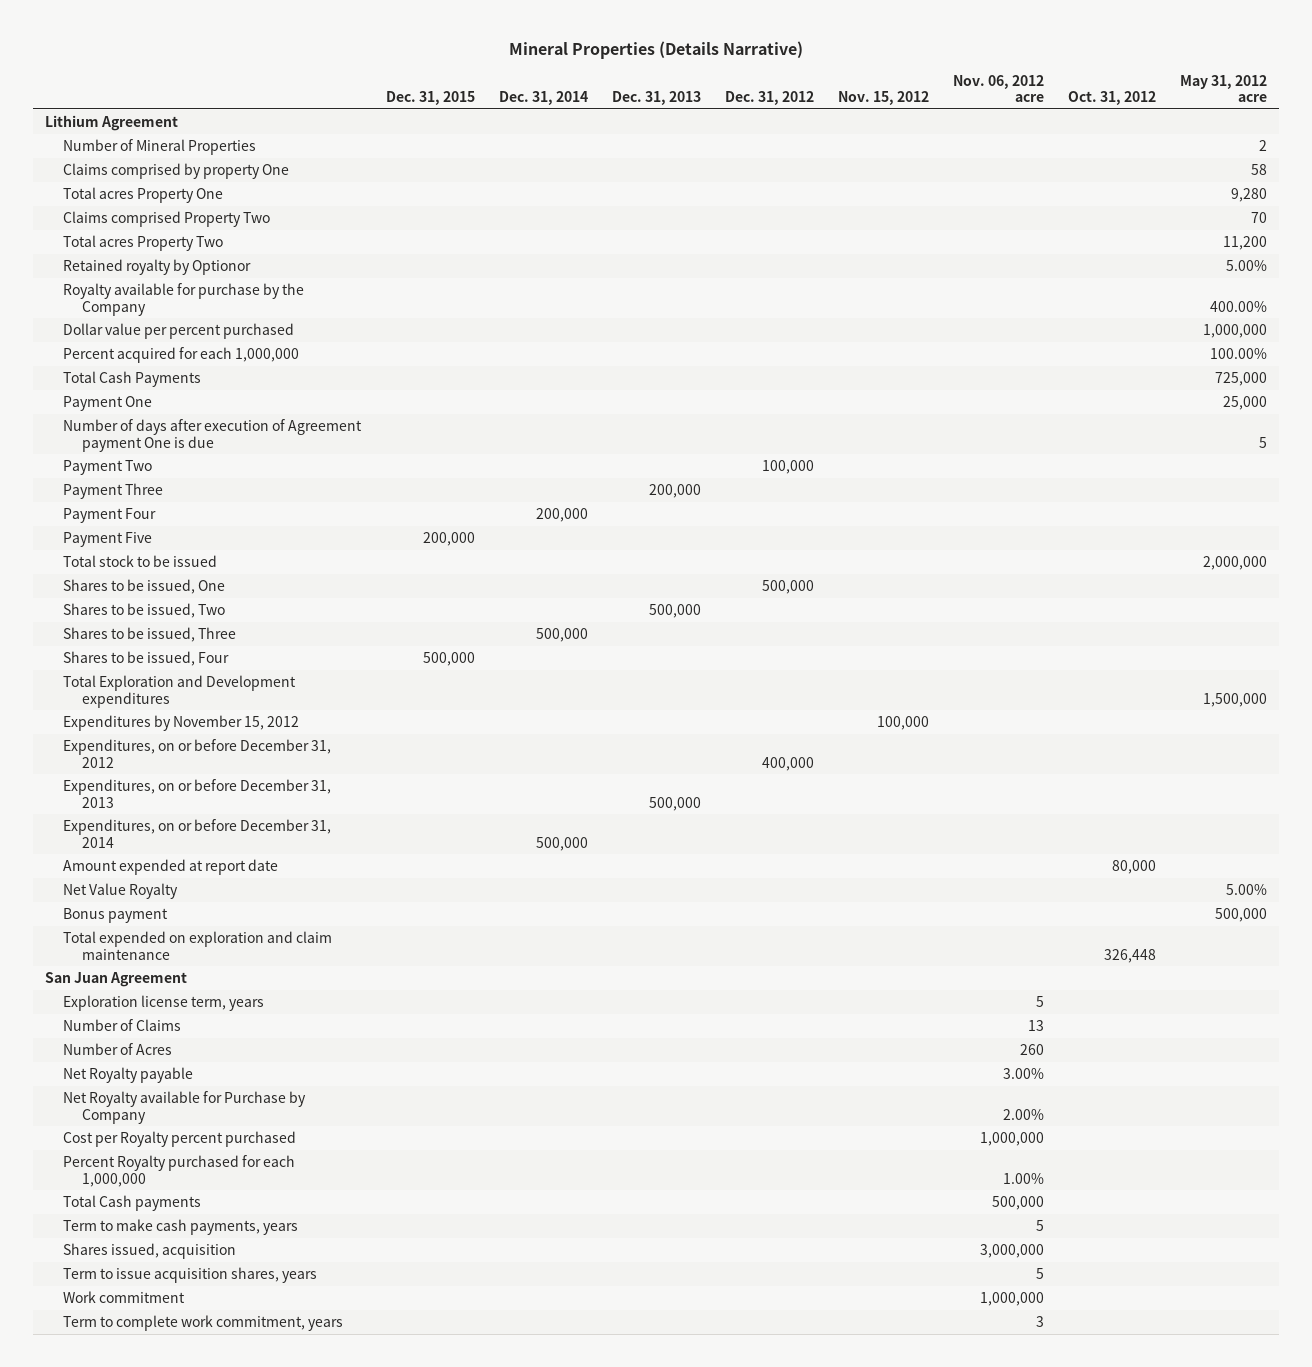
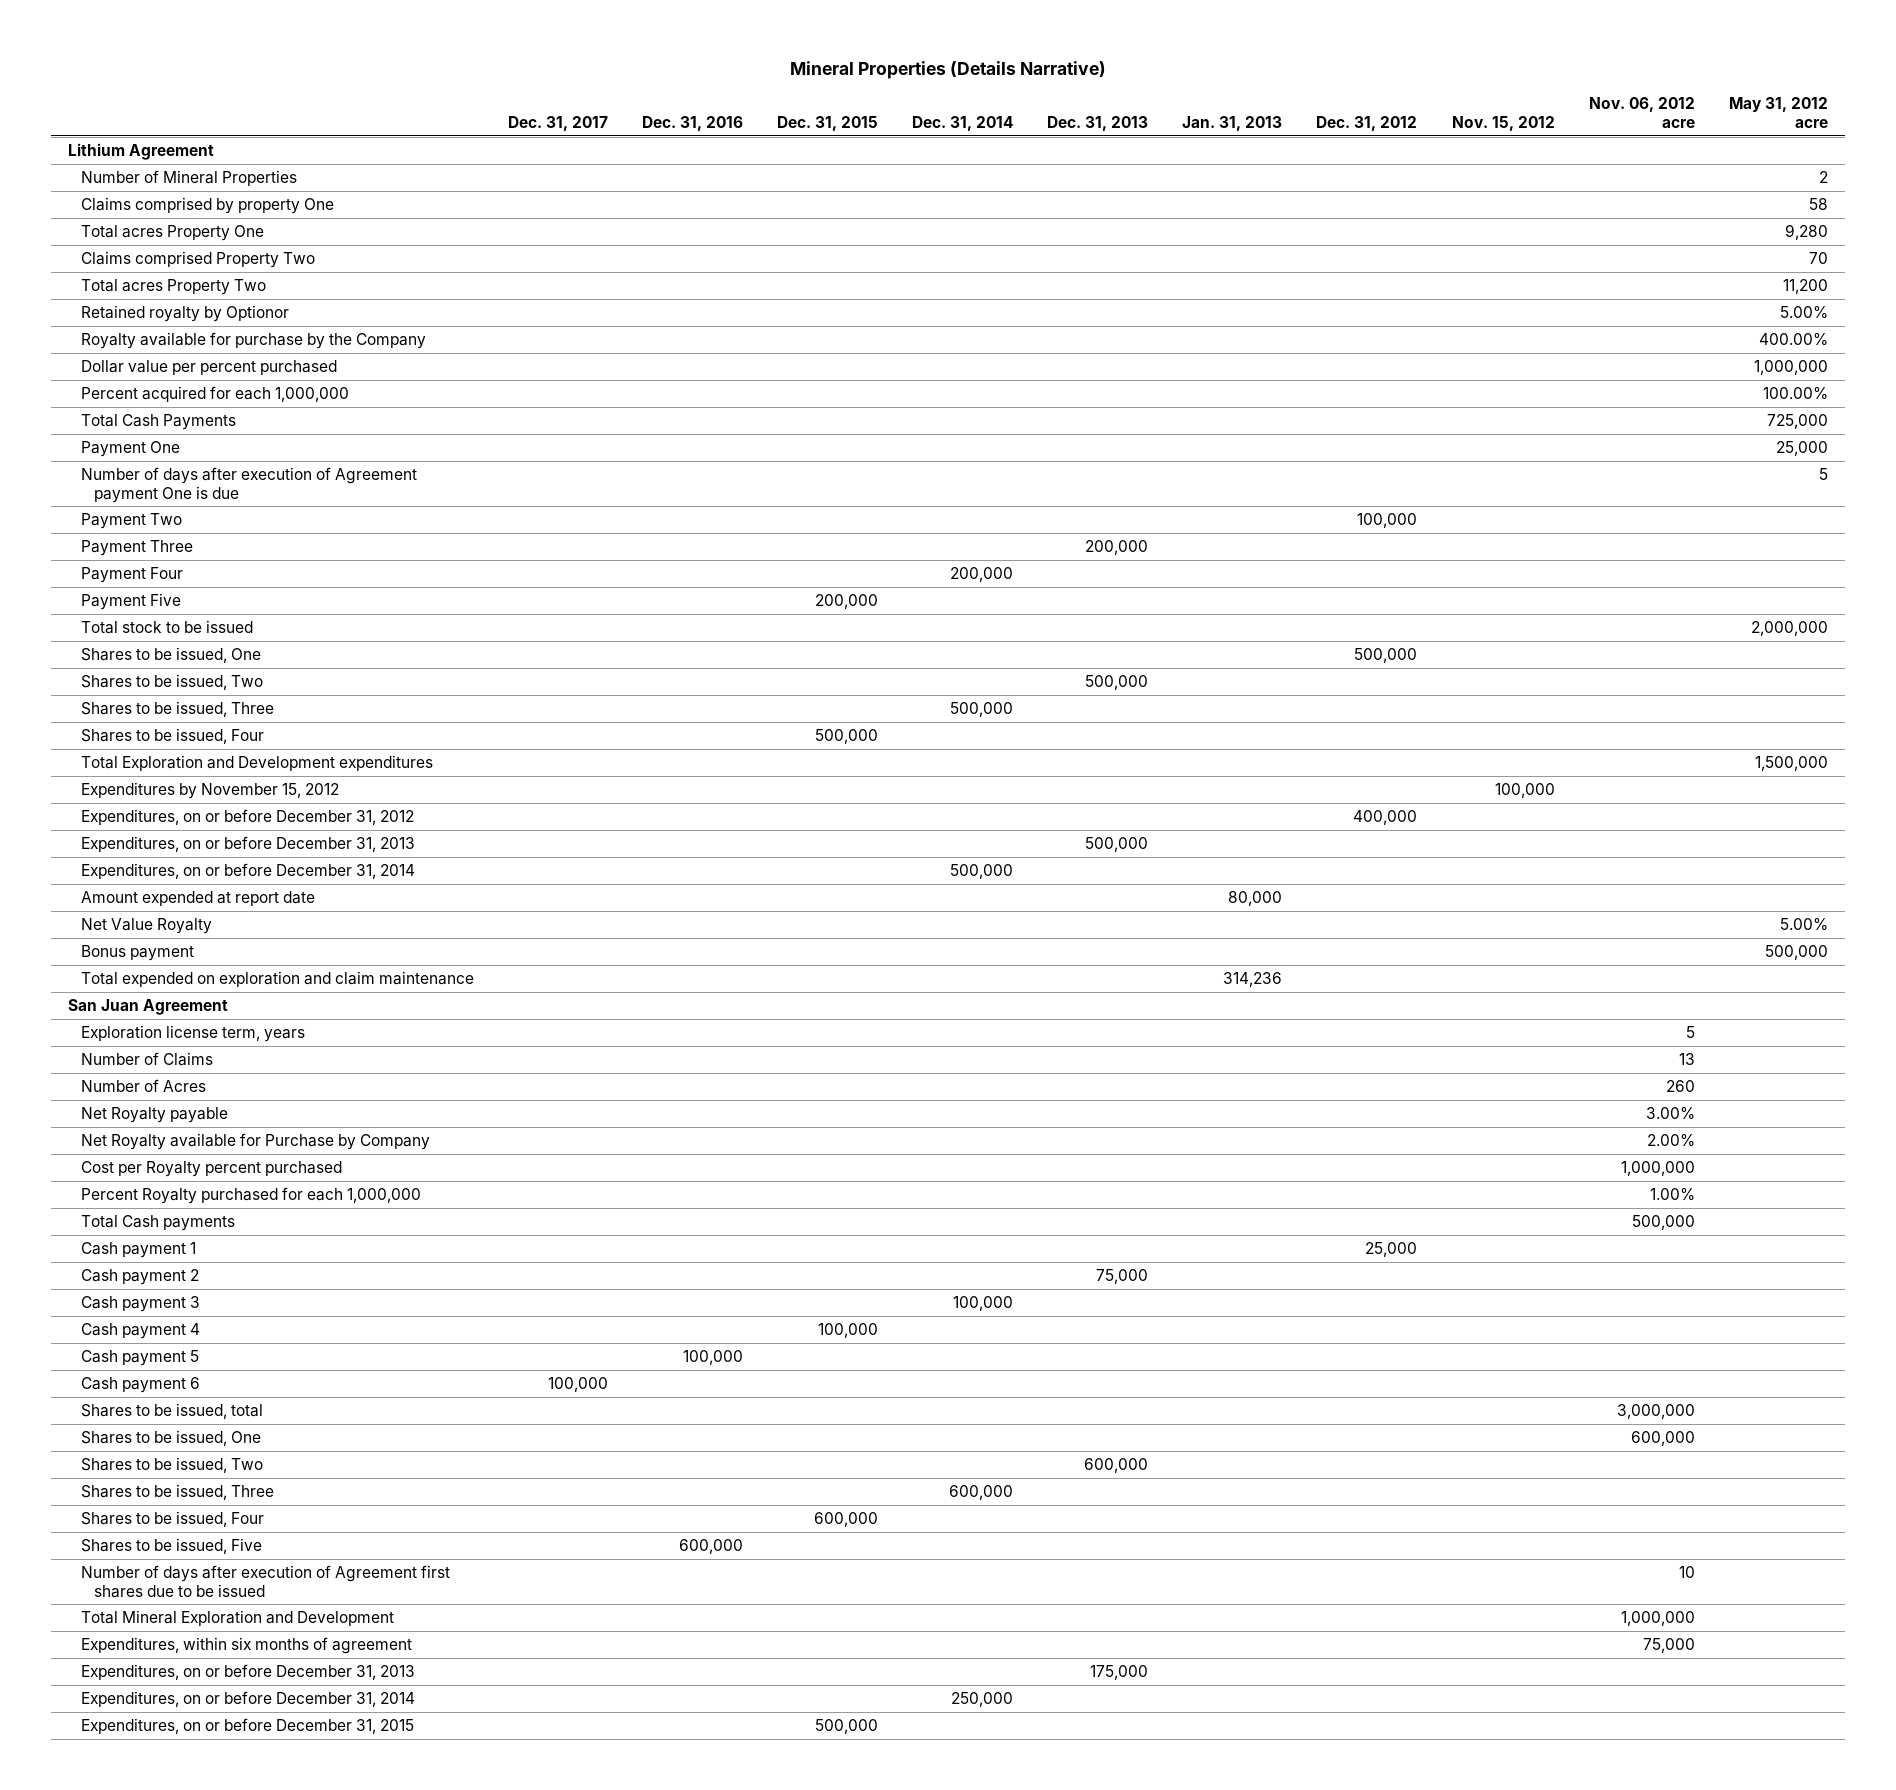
- | Dec. 31, 2015 | Dec. 31, 2014 | Dec. 31, 2013 | Dec. 31, 2012 | Nov. 15, 2012 | Nov. 06, 2012 acre | Oct. 31, 2012 | May 31, 2012 acre
+ | Dec. 31, 2017 | Dec. 31, 2016 | Dec. 31, 2015 | Dec. 31, 2014 | Dec. 31, 2013 | Jan. 31, 2013 | Dec. 31, 2012 | Nov. 15, 2012 | Nov. 06, 2012 acre | May 31, 2012 acre
- Term to make cash payments, years | | | | | | 5 | |
- Shares issued, acquisition | | | | | | 3,000,000 | |
- Term to issue acquisition shares, years | | | | | | 5 | |
- Work commitment | | | | | | 1,000,000 | |
- Term to complete work commitment, years | | | | | | 3 | |
+ Cash payment 1 | | | | | | | 25,000 | | |
+ Cash payment 2 | | | | | 75,000 | | | | |
+ Cash payment 3 | | | | 100,000 | | | | | |
+ Cash payment 4 | | | 100,000 | | | | | | |
+ Cash payment 5 | | 100,000 | | | | | | | |
+ Cash payment 6 | 100,000 | | | | | | | | |
+ Shares to be issued, total | | | | | | | | | 3,000,000 |
+ Shares to be issued, One | | | | | | | | | 600,000 |
+ Shares to be issued, Two | | | | | 600,000 | | | | |
+ Shares to be issued, Three | | | | 600,000 | | | | | |
+ Shares to be issued, Four | | | 600,000 | | | | | | |
+ Shares to be issued, Five | | 600,000 | | | | | | | |
+ Number of days after execution of Agreement first shares due to be issued | | | | | | | | | 10 |
+ Total Mineral Exploration and Development | | | | | | | | | 1,000,000 |
+ Expenditures, within six months of agreement | | | | | | | | | 75,000 |
+ Expenditures, on or before December 31, 2013 | | | | | 175,000 | | | | |
+ Expenditures, on or before December 31, 2014 | | | | 250,000 | | | | | |
+ Expenditures, on or before December 31, 2015 | | | 500,000 | | | | | | |

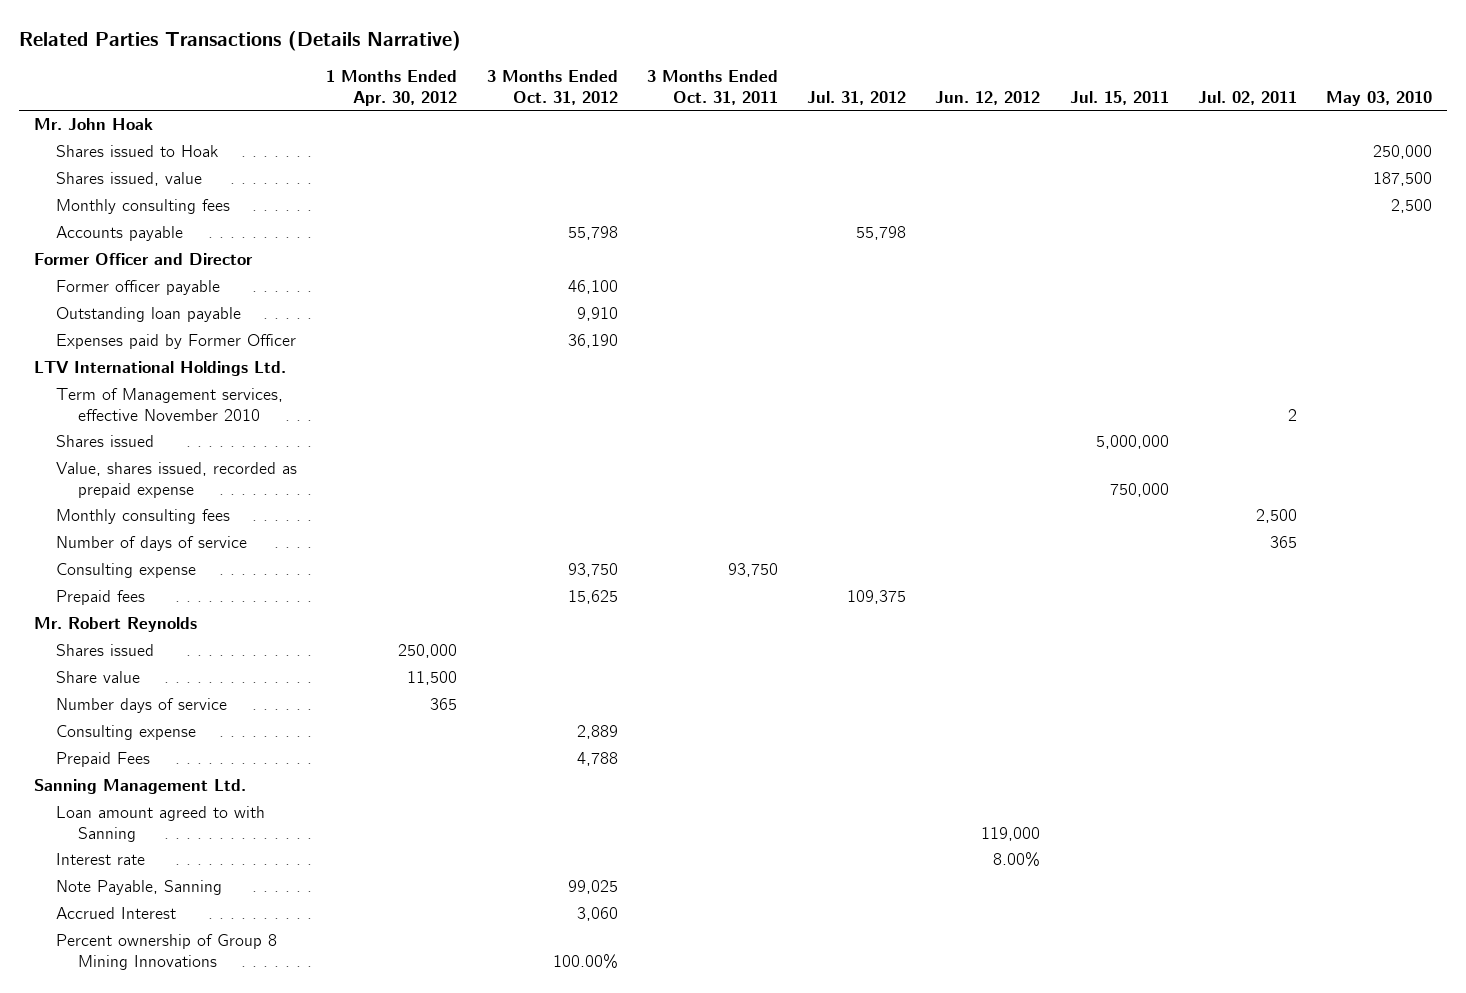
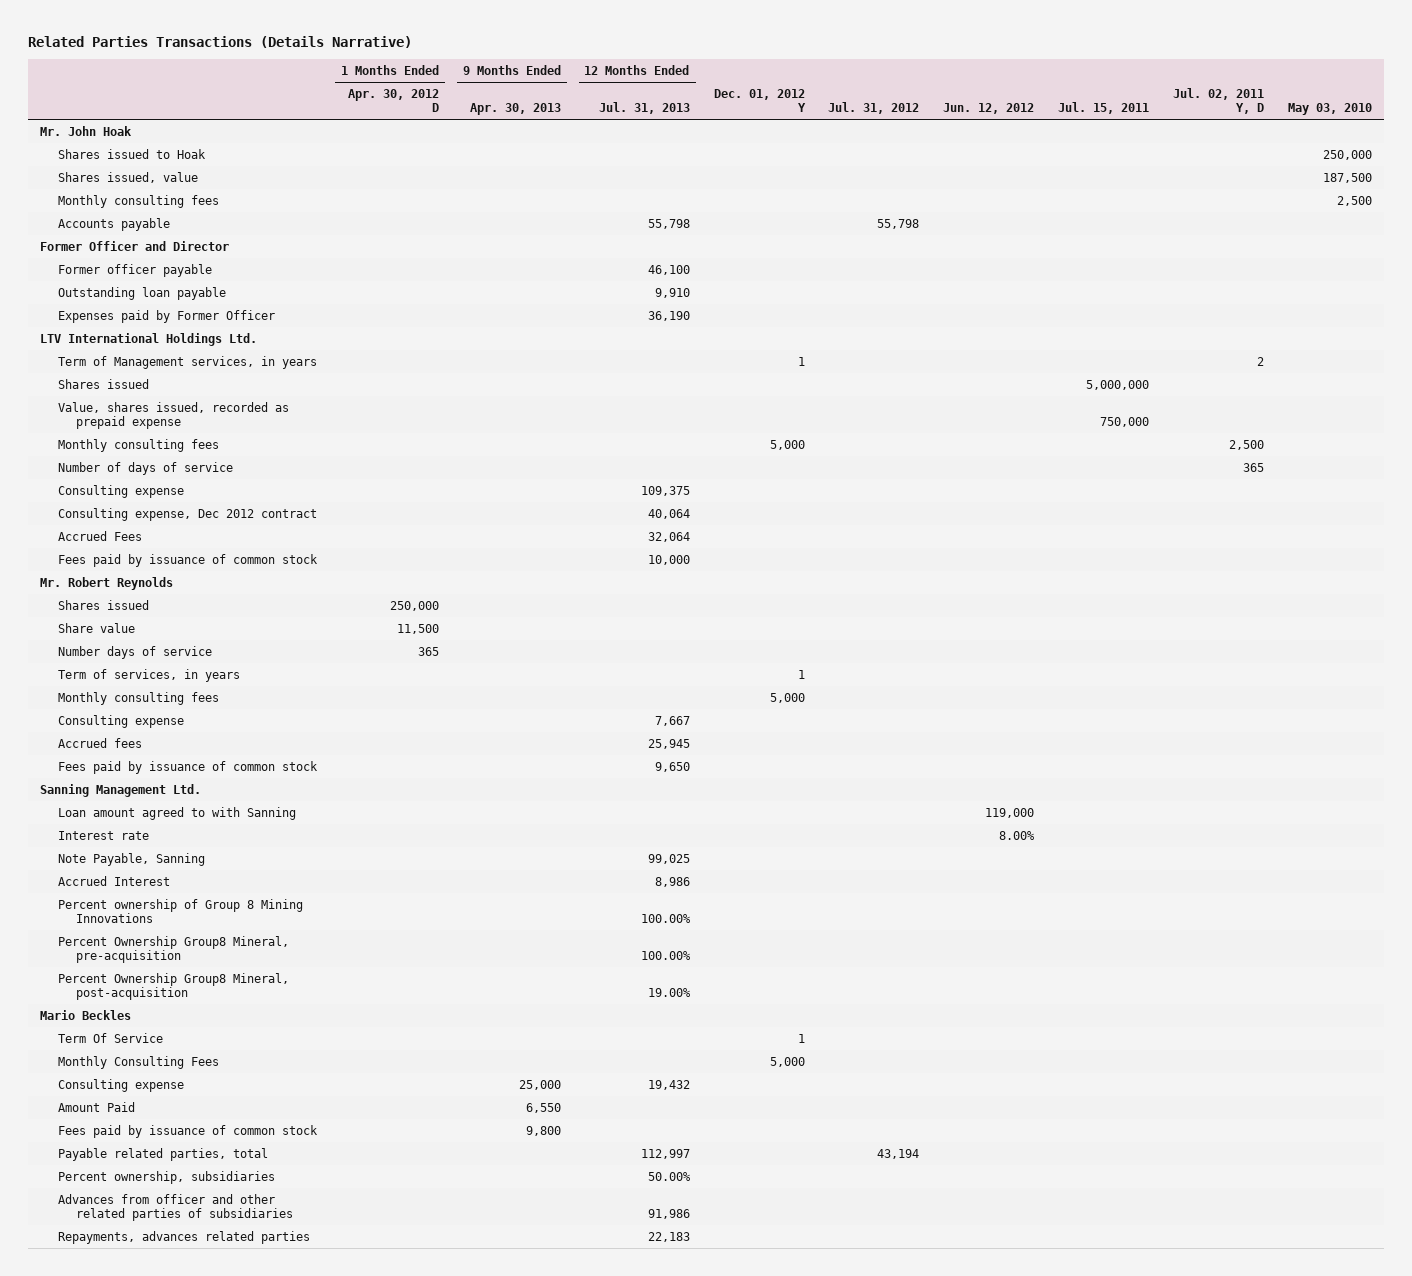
- | 1 Months Ended Apr. 30, 2012 | 3 Months Ended Oct. 31, 2012 | 3 Months Ended Oct. 31, 2011 | Jul. 31, 2012 | Jun. 12, 2012 | Jul. 15, 2011 | Jul. 02, 2011 | May 03, 2010
+ | 1 Months Ended Apr. 30, 2012 D | 9 Months Ended Apr. 30, 2013 | 12 Months Ended Jul. 31, 2013 | Dec. 01, 2012 Y | Jul. 31, 2012 | Jun. 12, 2012 | Jul. 15, 2011 | Jul. 02, 2011 Y, D | May 03, 2010
- Term of Management services, effective November 2010 | | | | | | | 2 |
+ Term of Management services, in years | | | | 1 | | | | 2 |
- Prepaid fees | | 15,625 | | 109,375 | | | |
+ Consulting expense, Dec 2012 contract | | | 40,064 | | | | | |
+ Accrued Fees | | | 32,064 | | | | | |
+ Fees paid by issuance of common stock | | | 10,000 | | | | | |
+ Term of services, in years | | | | 1 | | | | |
+ Monthly consulting fees | | | | 5,000 | | | | |
- Prepaid Fees | | 4,788 | | | | | |
+ Accrued fees | | | 25,945 | | | | | |
+ Fees paid by issuance of common stock | | | 9,650 | | | | | |
+ Percent Ownership Group8 Mineral, pre-acquisition | | | 100.00% | | | | | |
+ Percent Ownership Group8 Mineral, post-acquisition | | | 19.00% | | | | | |
+ Mario Beckles
+ Term Of Service | | | | 1 | | | | |
+ Monthly Consulting Fees | | | | 5,000 | | | | |
+ Consulting expense | | 25,000 | 19,432 | | | | | |
+ Amount Paid | | 6,550 | | | | | | |
+ Fees paid by issuance of common stock | | 9,800 | | | | | | |
+ Payable related parties, total | | | 112,997 | | 43,194 | | | |
+ Percent ownership, subsidiaries | | | 50.00% | | | | | |
+ Advances from officer and other related parties of subsidiaries | | | 91,986 | | | | | |
+ Repayments, advances related parties | | | 22,183 | | | | | |

